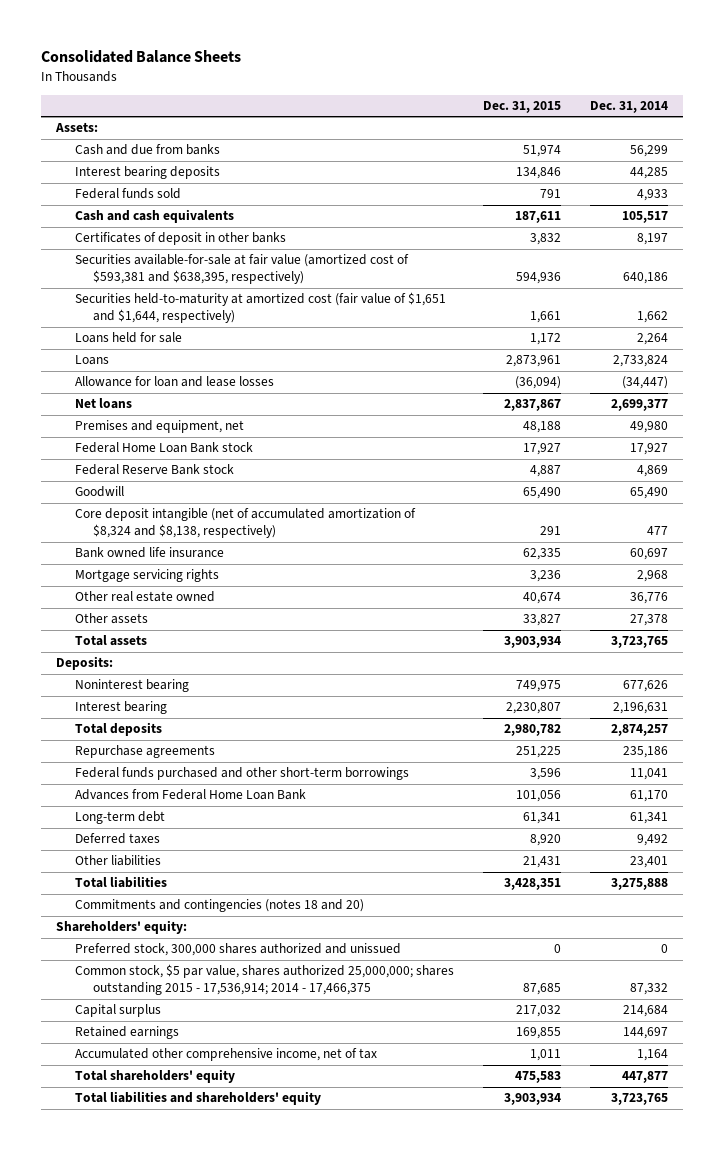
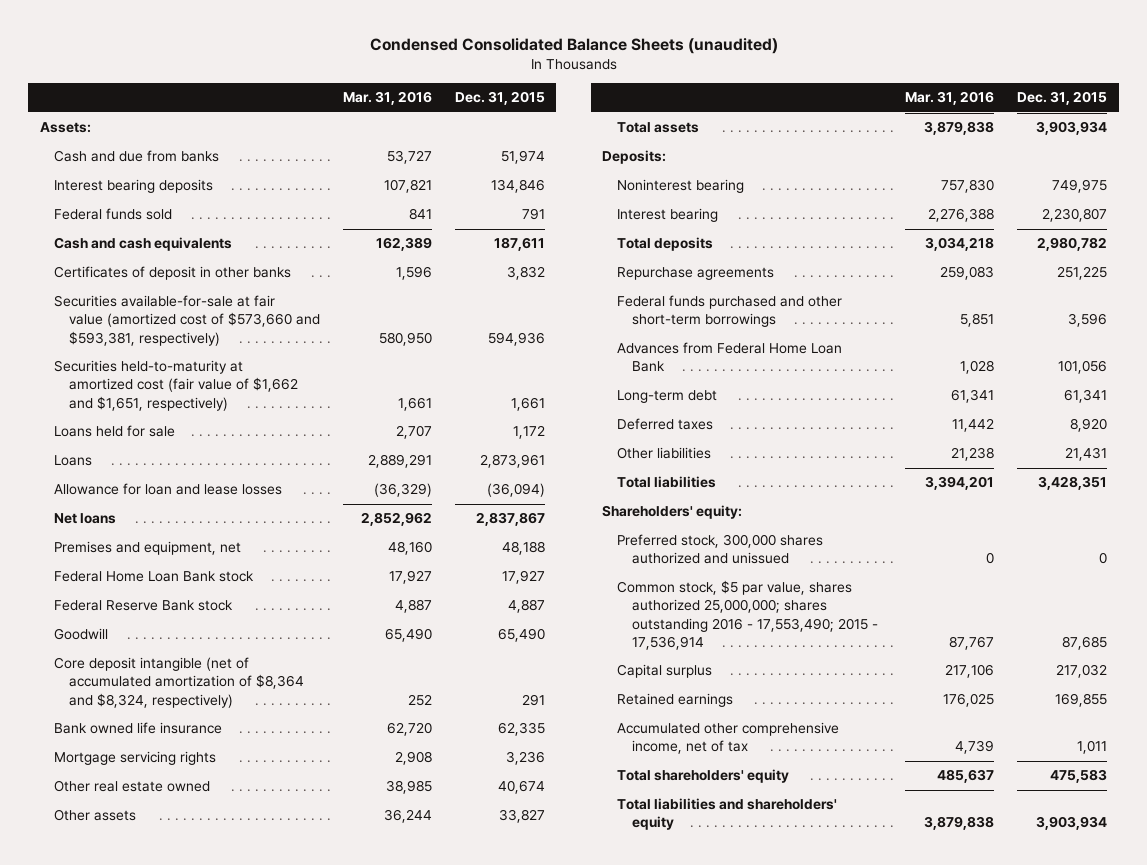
- Consolidated Balance Sheets
+ Condensed Consolidated Balance Sheets (unaudited)
- | Dec. 31, 2015 | Dec. 31, 2014
+ | Mar. 31, 2016 | Dec. 31, 2015
- Securities available-for-sale at fair value (amortized cost of $593,381 and $638,395, respectively) | 594,936 | 640,186
- Securities held-to-maturity at amortized cost (fair value of $1,651 and $1,644, respectively) | 1,661 | 1,662
+ Securities available-for-sale at fair value (amortized cost of $573,660 and $593,381, respectively) | 580,950 | 594,936
+ Securities held-to-maturity at amortized cost (fair value of $1,662 and $1,651, respectively) | 1,661 | 1,661
- Core deposit intangible (net of accumulated amortization of $8,324 and $8,138, respectively) | 291 | 477
+ Core deposit intangible (net of accumulated amortization of $8,364 and $8,324, respectively) | 252 | 291
- Commitments and contingencies (notes 18 and 20)
- Common stock, $5 par value, shares authorized 25,000,000; shares outstanding 2015 - 17,536,914; 2014 - 17,466,375 | 87,685 | 87,332
+ Common stock, $5 par value, shares authorized 25,000,000; shares outstanding 2016 - 17,553,490; 2015 - 17,536,914 | 87,767 | 87,685

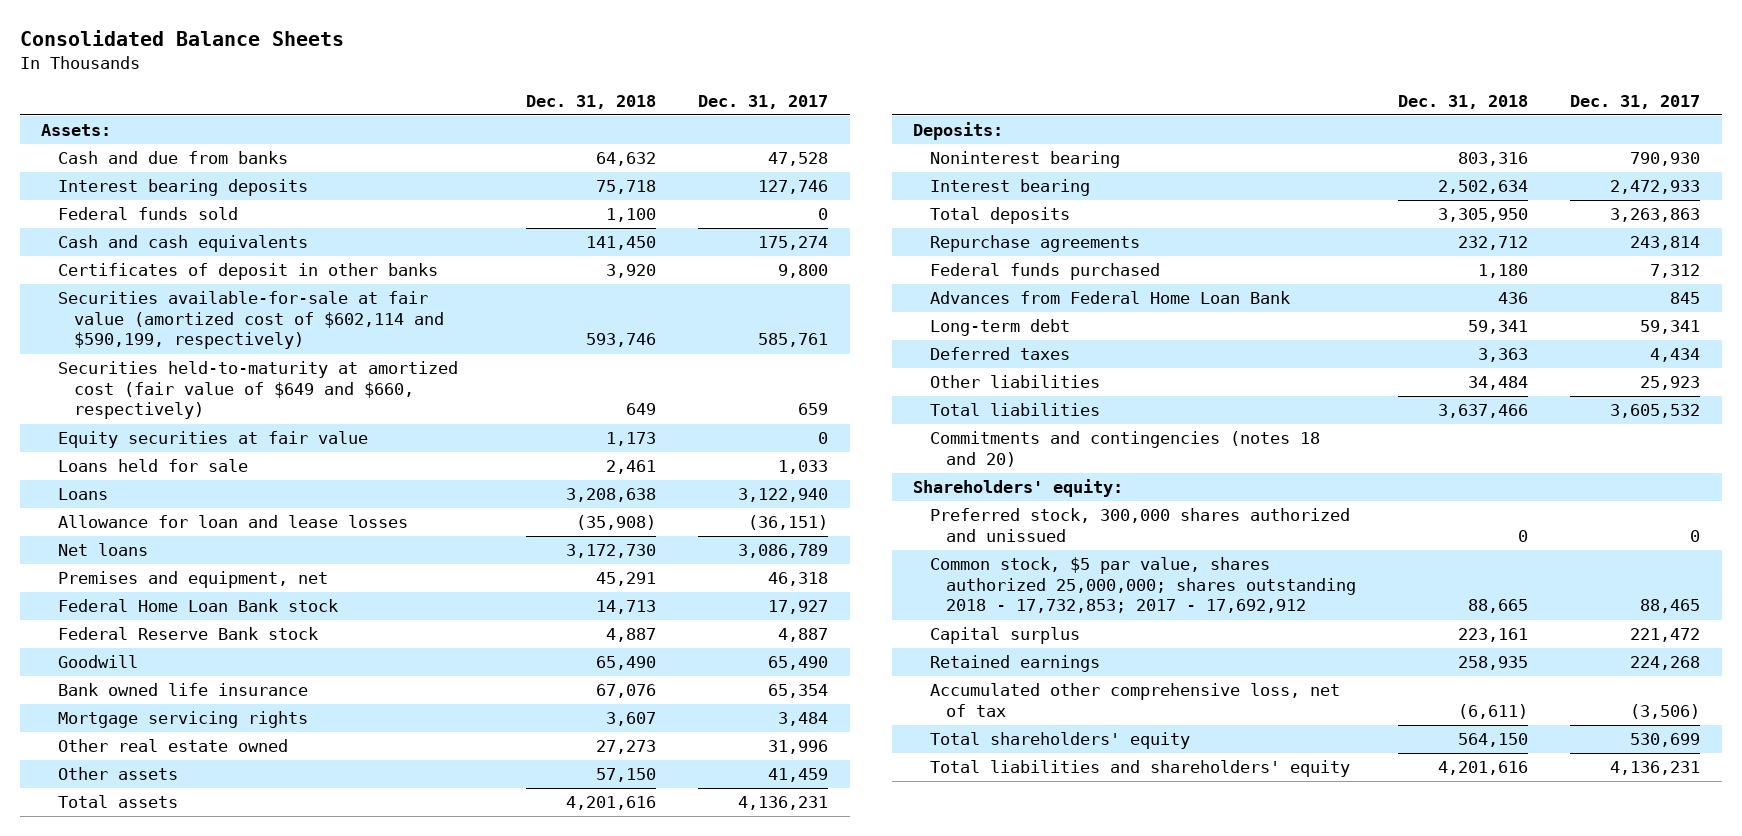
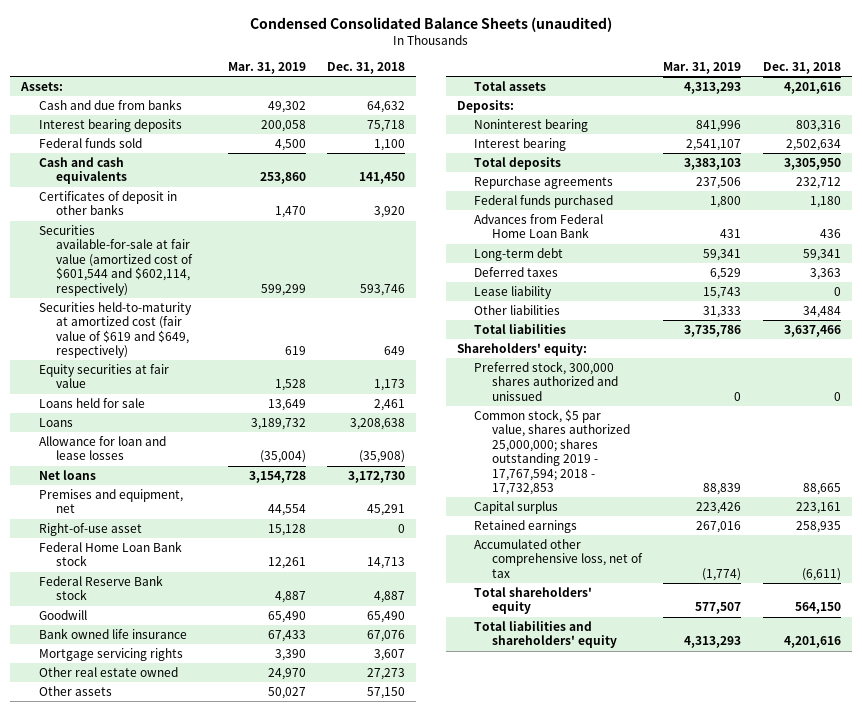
- Consolidated Balance Sheets
+ Condensed Consolidated Balance Sheets (unaudited)
- | Dec. 31, 2018 | Dec. 31, 2017
+ | Mar. 31, 2019 | Dec. 31, 2018
- Securities available-for-sale at fair value (amortized cost of $602,114 and $590,199, respectively) | 593,746 | 585,761
- Securities held-to-maturity at amortized cost (fair value of $649 and $660, respectively) | 649 | 659
+ Securities available-for-sale at fair value (amortized cost of $601,544 and $602,114, respectively) | 599,299 | 593,746
+ Securities held-to-maturity at amortized cost (fair value of $619 and $649, respectively) | 619 | 649
+ Right-of-use asset | 15,128 | 0
+ Lease liability | 15,743 | 0
- Commitments and contingencies (notes 18 and 20)
- Common stock, $5 par value, shares authorized 25,000,000; shares outstanding 2018 - 17,732,853; 2017 - 17,692,912 | 88,665 | 88,465
+ Common stock, $5 par value, shares authorized 25,000,000; shares outstanding 2019 - 17,767,594; 2018 - 17,732,853 | 88,839 | 88,665

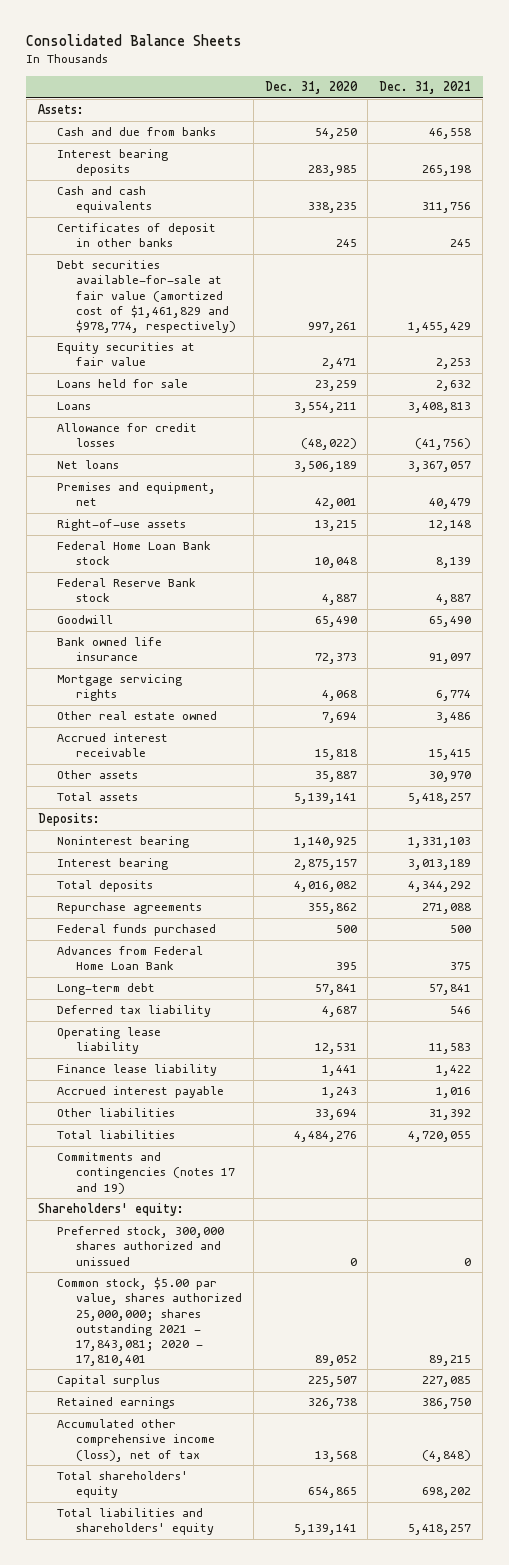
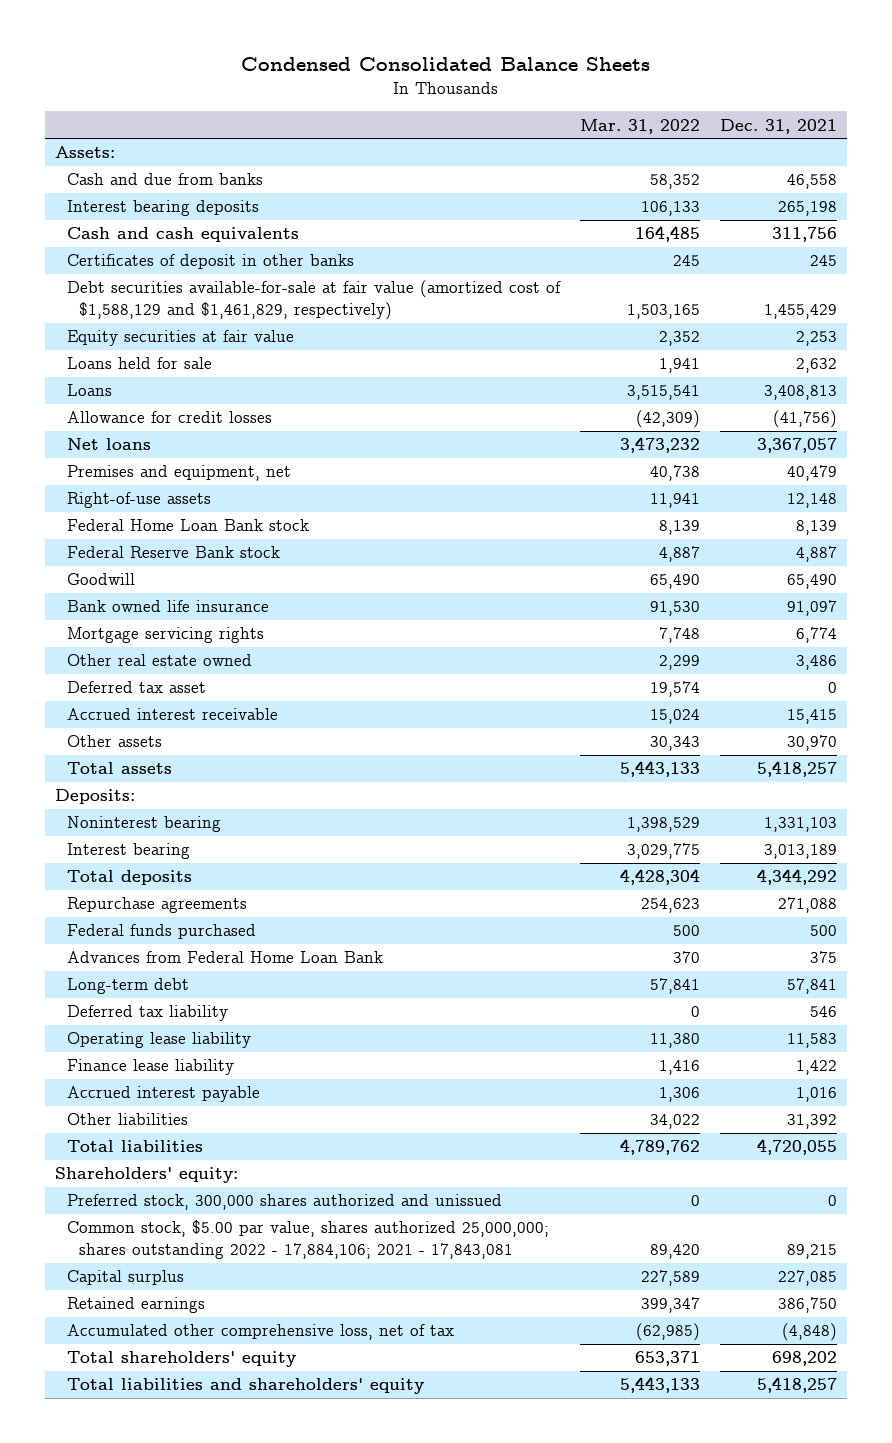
- Consolidated Balance Sheets
+ Condensed Consolidated Balance Sheets
- | Dec. 31, 2020 | Dec. 31, 2021
+ | Mar. 31, 2022 | Dec. 31, 2021
- Debt securities available-for-sale at fair value (amortized cost of $1,461,829 and $978,774, respectively) | 997,261 | 1,455,429
+ Debt securities available-for-sale at fair value (amortized cost of $1,588,129 and $1,461,829, respectively) | 1,503,165 | 1,455,429
+ Deferred tax asset | 19,574 | 0
- Commitments and contingencies (notes 17 and 19)
- Common stock, $5.00 par value, shares authorized 25,000,000; shares outstanding 2021 - 17,843,081; 2020 - 17,810,401 | 89,052 | 89,215
+ Common stock, $5.00 par value, shares authorized 25,000,000; shares outstanding 2022 - 17,884,106; 2021 - 17,843,081 | 89,420 | 89,215
- Accumulated other comprehensive income (loss), net of tax | 13,568 | (4,848)
+ Accumulated other comprehensive loss, net of tax | (62,985) | (4,848)

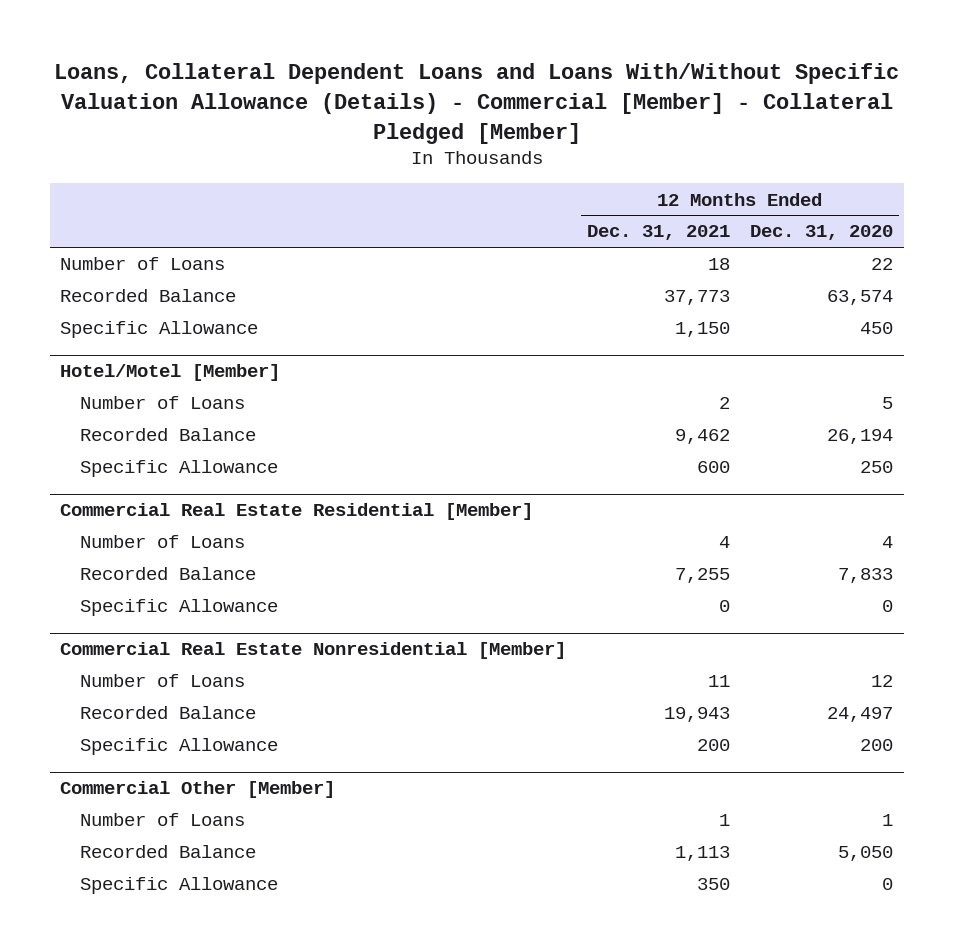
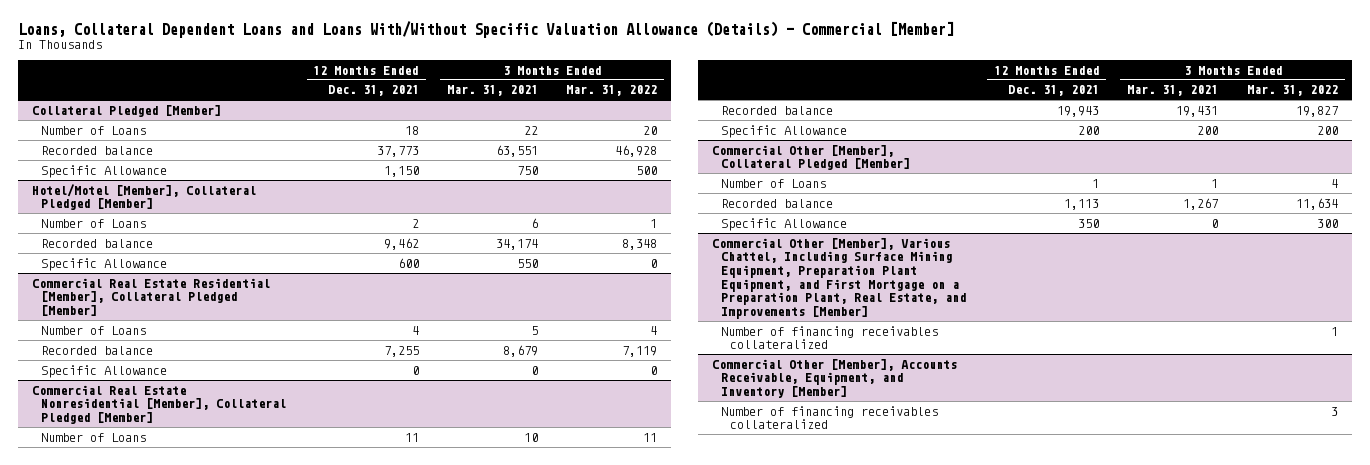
- Loans, Collateral Dependent Loans and Loans With/Without Specific Valuation Allowance (Details) - Commercial [Member] - Collateral Pledged [Member]
+ Loans, Collateral Dependent Loans and Loans With/Without Specific Valuation Allowance (Details) - Commercial [Member]
- | 12 Months Ended Dec. 31, 2021 | 12 Months Ended Dec. 31, 2020
+ | 12 Months Ended Dec. 31, 2021 | 3 Months Ended Mar. 31, 2021 | 3 Months Ended Mar. 31, 2022
+ Collateral Pledged [Member]
- Recorded Balance | 37,773 | 63,574
+ Recorded balance | 37,773 | 63,551 | 46,928
- Hotel/Motel [Member]
+ Hotel/Motel [Member], Collateral Pledged [Member]
- Recorded Balance | 9,462 | 26,194
+ Recorded balance | 9,462 | 34,174 | 8,348
- Commercial Real Estate Residential [Member]
+ Commercial Real Estate Residential [Member], Collateral Pledged [Member]
- Recorded Balance | 7,255 | 7,833
+ Recorded balance | 7,255 | 8,679 | 7,119
- Commercial Real Estate Nonresidential [Member]
+ Commercial Real Estate Nonresidential [Member], Collateral Pledged [Member]
- Recorded Balance | 19,943 | 24,497
+ Recorded balance | 19,943 | 19,431 | 19,827
- Commercial Other [Member]
+ Commercial Other [Member], Collateral Pledged [Member]
- Recorded Balance | 1,113 | 5,050
+ Recorded balance | 1,113 | 1,267 | 11,634
+ Commercial Other [Member], Various Chattel, Including Surface Mining Equipment, Preparation Plant Equipment, and First Mortgage on a Preparation Plant, Real Estate, and Improvements [Member]
+ Number of financing receivables collateralized | | | 1
+ Commercial Other [Member], Accounts Receivable, Equipment, and Inventory [Member]
+ Number of financing receivables collateralized | | | 3

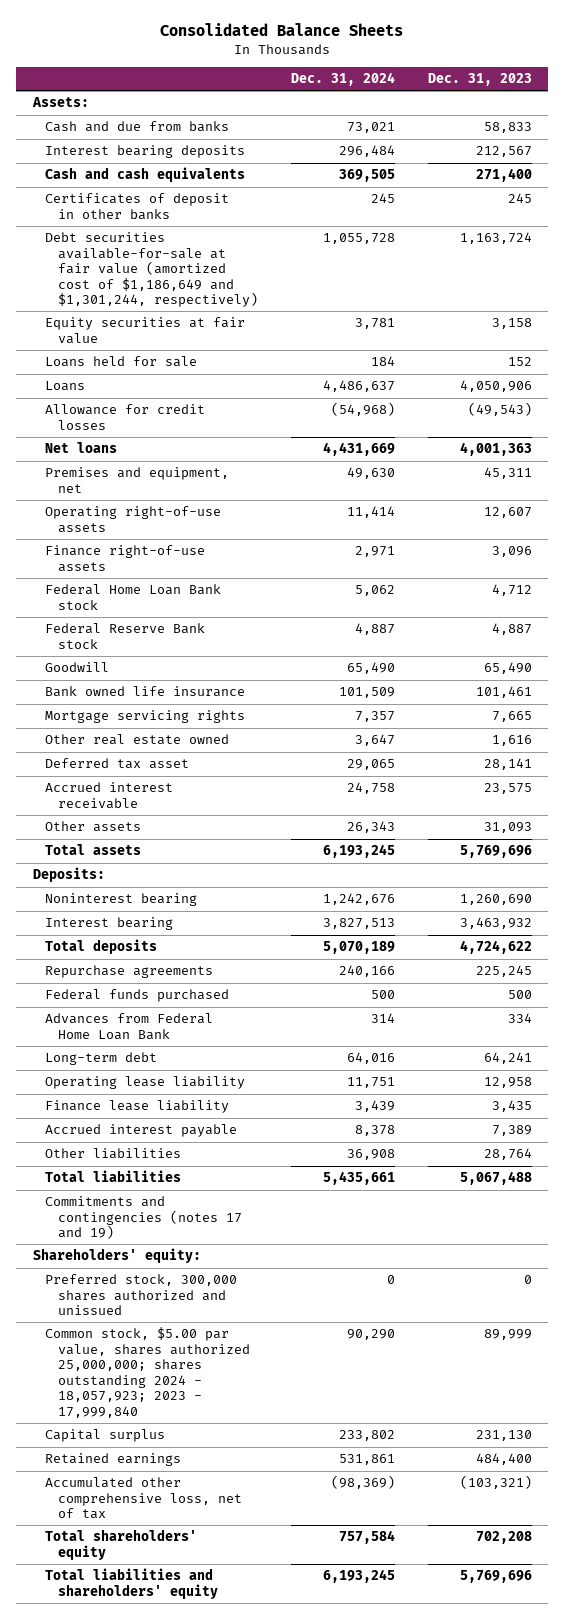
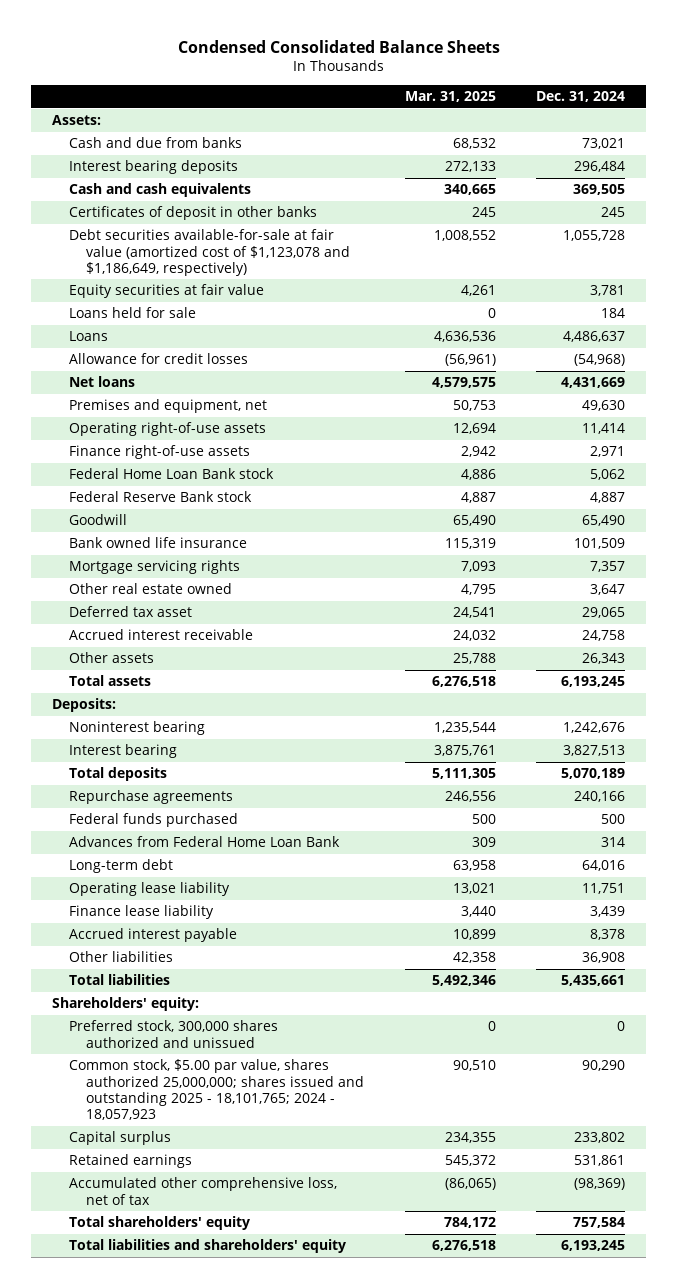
- Consolidated Balance Sheets
+ Condensed Consolidated Balance Sheets
- | Dec. 31, 2024 | Dec. 31, 2023
+ | Mar. 31, 2025 | Dec. 31, 2024
- Debt securities available-for-sale at fair value (amortized cost of $1,186,649 and $1,301,244, respectively) | 1,055,728 | 1,163,724
+ Debt securities available-for-sale at fair value (amortized cost of $1,123,078 and $1,186,649, respectively) | 1,008,552 | 1,055,728
- Commitments and contingencies (notes 17 and 19)
- Common stock, $5.00 par value, shares authorized 25,000,000; shares outstanding 2024 - 18,057,923; 2023 - 17,999,840 | 90,290 | 89,999
+ Common stock, $5.00 par value, shares authorized 25,000,000; shares issued and outstanding 2025 - 18,101,765; 2024 - 18,057,923 | 90,510 | 90,290

